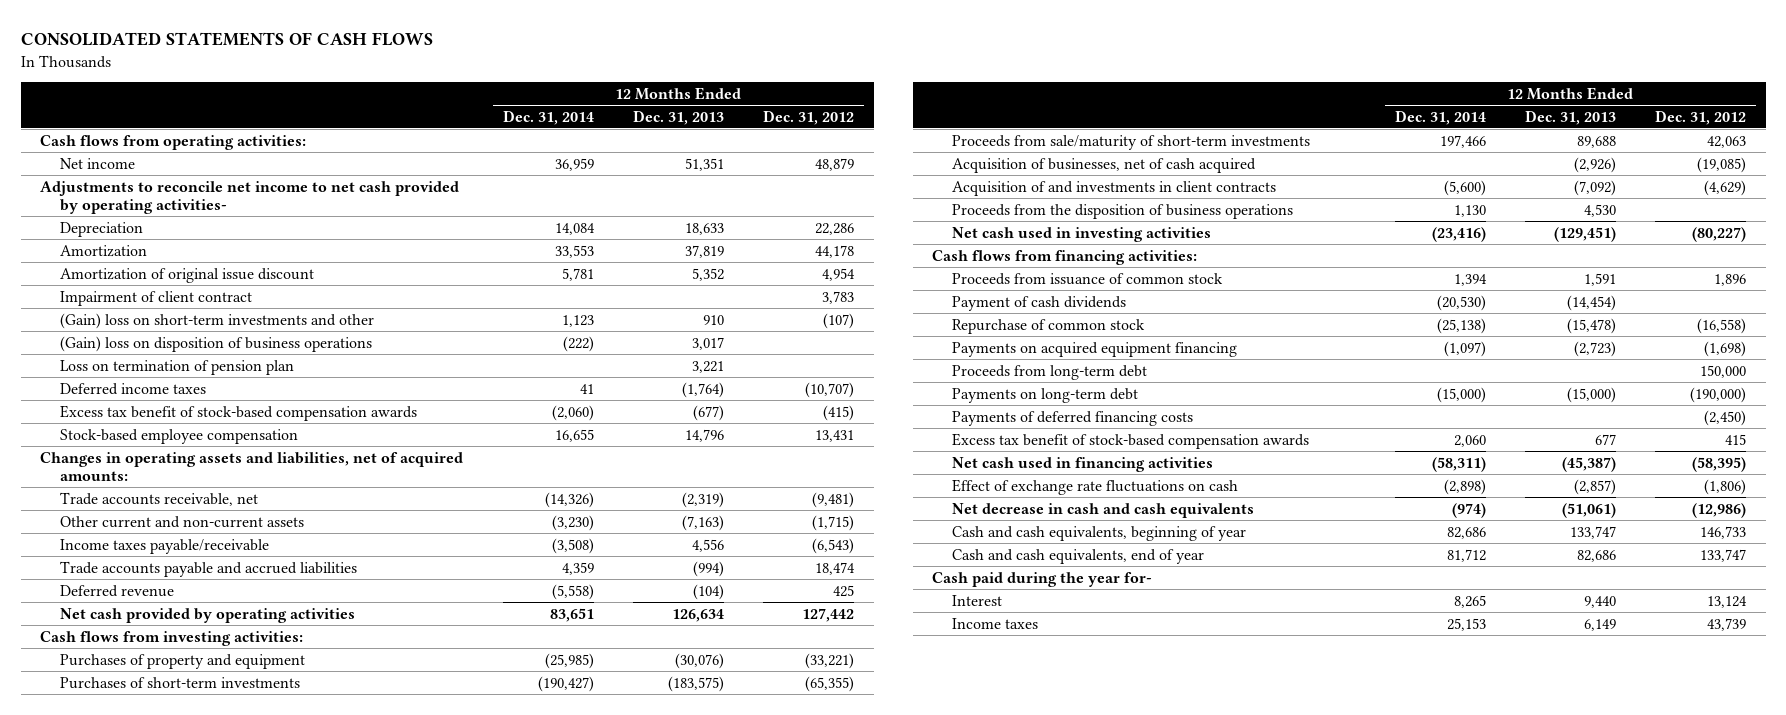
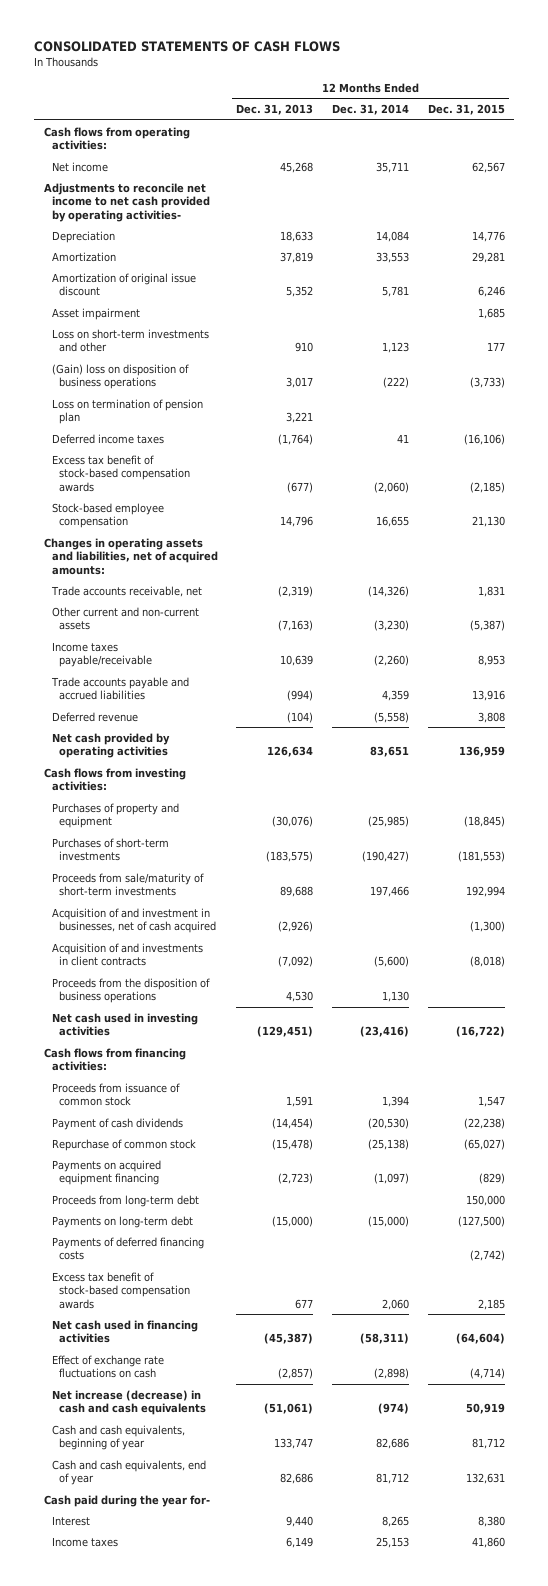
- | 12 Months Ended Dec. 31, 2014 | 12 Months Ended Dec. 31, 2013 | 12 Months Ended Dec. 31, 2012
+ | 12 Months Ended Dec. 31, 2013 | 12 Months Ended Dec. 31, 2014 | 12 Months Ended Dec. 31, 2015
- Net income | 36,959 | 51,351 | 48,879
+ Net income | 45,268 | 35,711 | 62,567
- Impairment of client contract | | | 3,783
- (Gain) loss on short-term investments and other | 1,123 | 910 | (107)
+ Asset impairment | | | 1,685
+ Loss on short-term investments and other | 910 | 1,123 | 177
- Income taxes payable/receivable | (3,508) | 4,556 | (6,543)
+ Income taxes payable/receivable | 10,639 | (2,260) | 8,953
- Acquisition of businesses, net of cash acquired | | (2,926) | (19,085)
+ Acquisition of and investment in businesses, net of cash acquired | (2,926) | | (1,300)
- Net decrease in cash and cash equivalents | (974) | (51,061) | (12,986)
+ Net increase (decrease) in cash and cash equivalents | (51,061) | (974) | 50,919

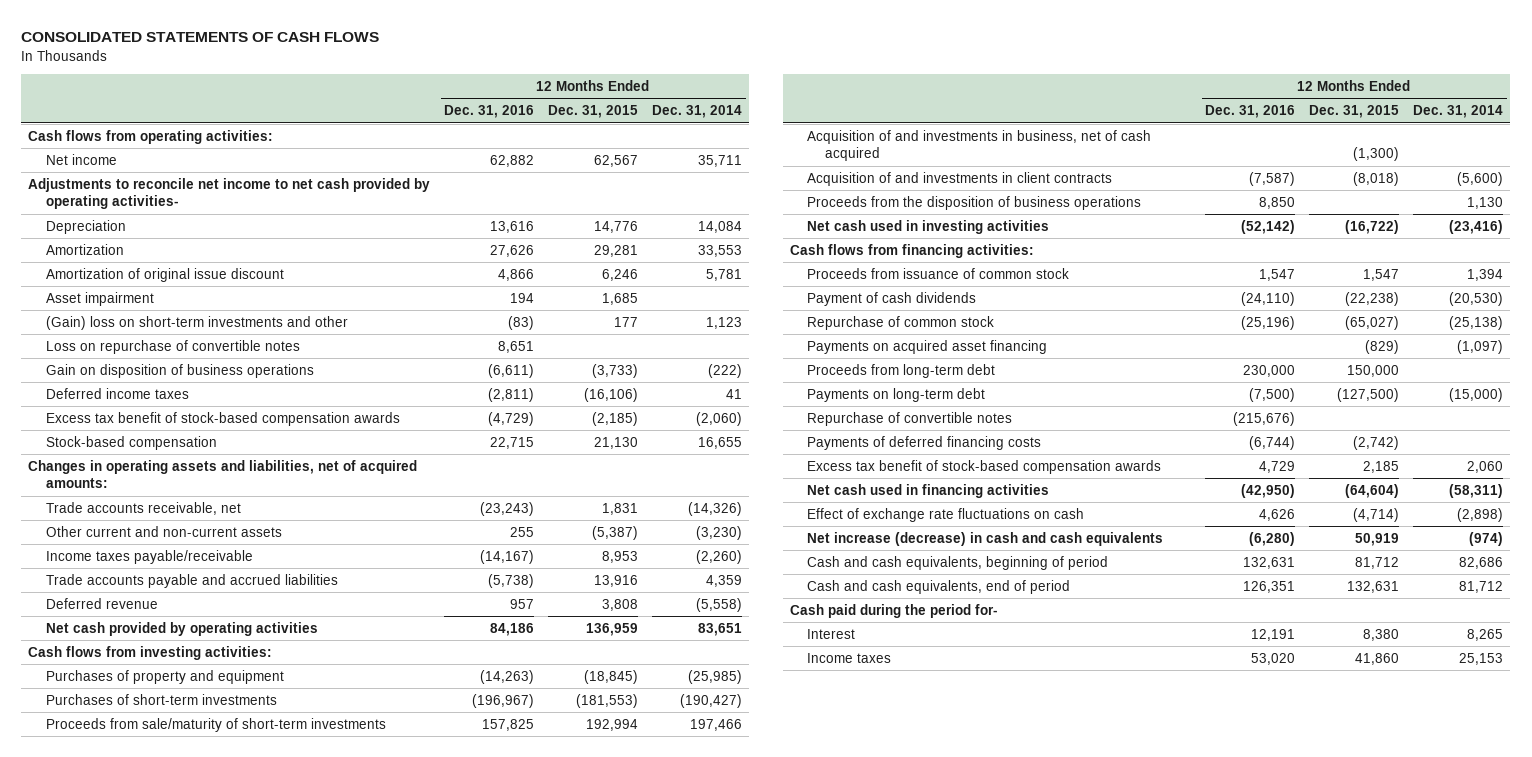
- | 12 Months Ended Dec. 31, 2013 | 12 Months Ended Dec. 31, 2014 | 12 Months Ended Dec. 31, 2015
+ | 12 Months Ended Dec. 31, 2016 | 12 Months Ended Dec. 31, 2015 | 12 Months Ended Dec. 31, 2014
- Loss on short-term investments and other | 910 | 1,123 | 177
- (Gain) loss on disposition of business operations | 3,017 | (222) | (3,733)
- Loss on termination of pension plan | 3,221 | |
+ (Gain) loss on short-term investments and other | (83) | 177 | 1,123
+ Loss on repurchase of convertible notes | 8,651 | |
+ Gain on disposition of business operations | (6,611) | (3,733) | (222)
- Stock-based employee compensation | 14,796 | 16,655 | 21,130
+ Stock-based compensation | 22,715 | 21,130 | 16,655
- Acquisition of and investment in businesses, net of cash acquired | (2,926) | | (1,300)
+ Acquisition of and investments in business, net of cash acquired | | (1,300) |
- Payments on acquired equipment financing | (2,723) | (1,097) | (829)
+ Payments on acquired asset financing | | (829) | (1,097)
+ Repurchase of convertible notes | (215,676) | |
- Cash and cash equivalents, beginning of year | 133,747 | 82,686 | 81,712
- Cash and cash equivalents, end of year | 82,686 | 81,712 | 132,631
- Cash paid during the year for-
+ Cash and cash equivalents, beginning of period | 132,631 | 81,712 | 82,686
+ Cash and cash equivalents, end of period | 126,351 | 132,631 | 81,712
+ Cash paid during the period for-

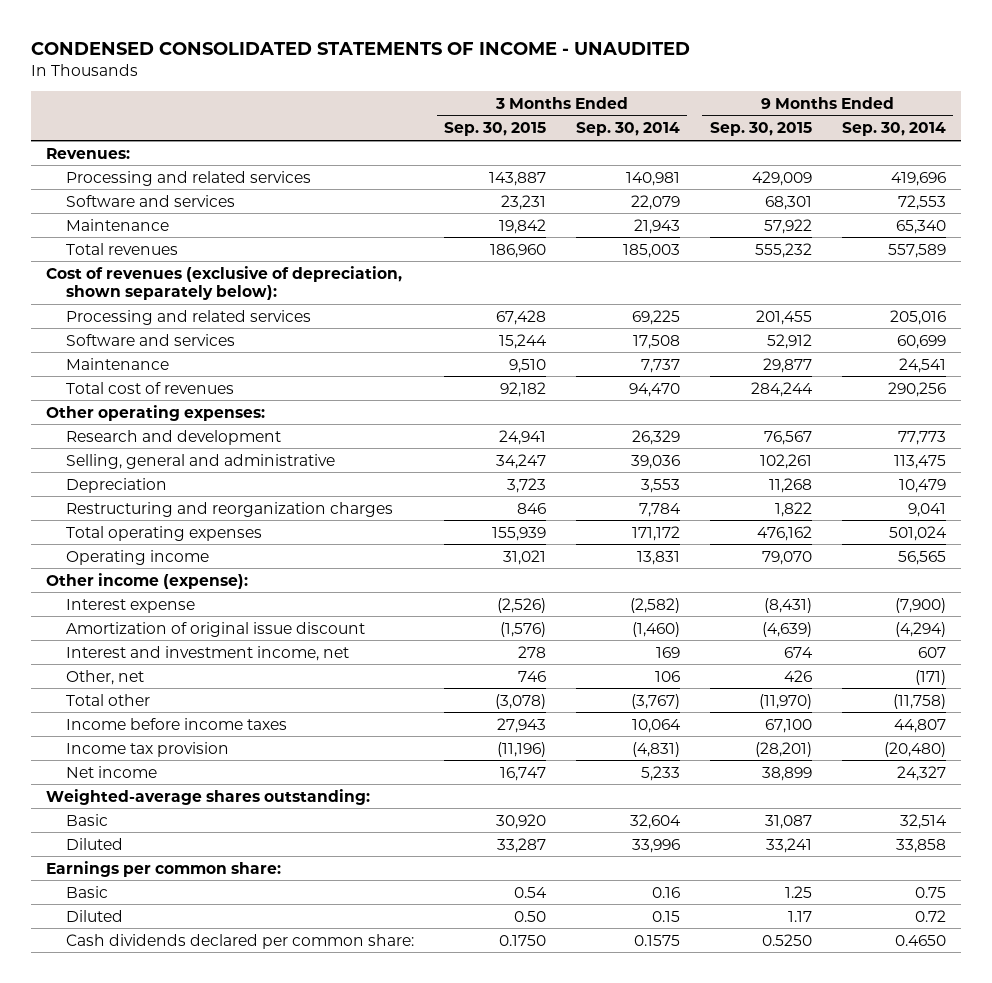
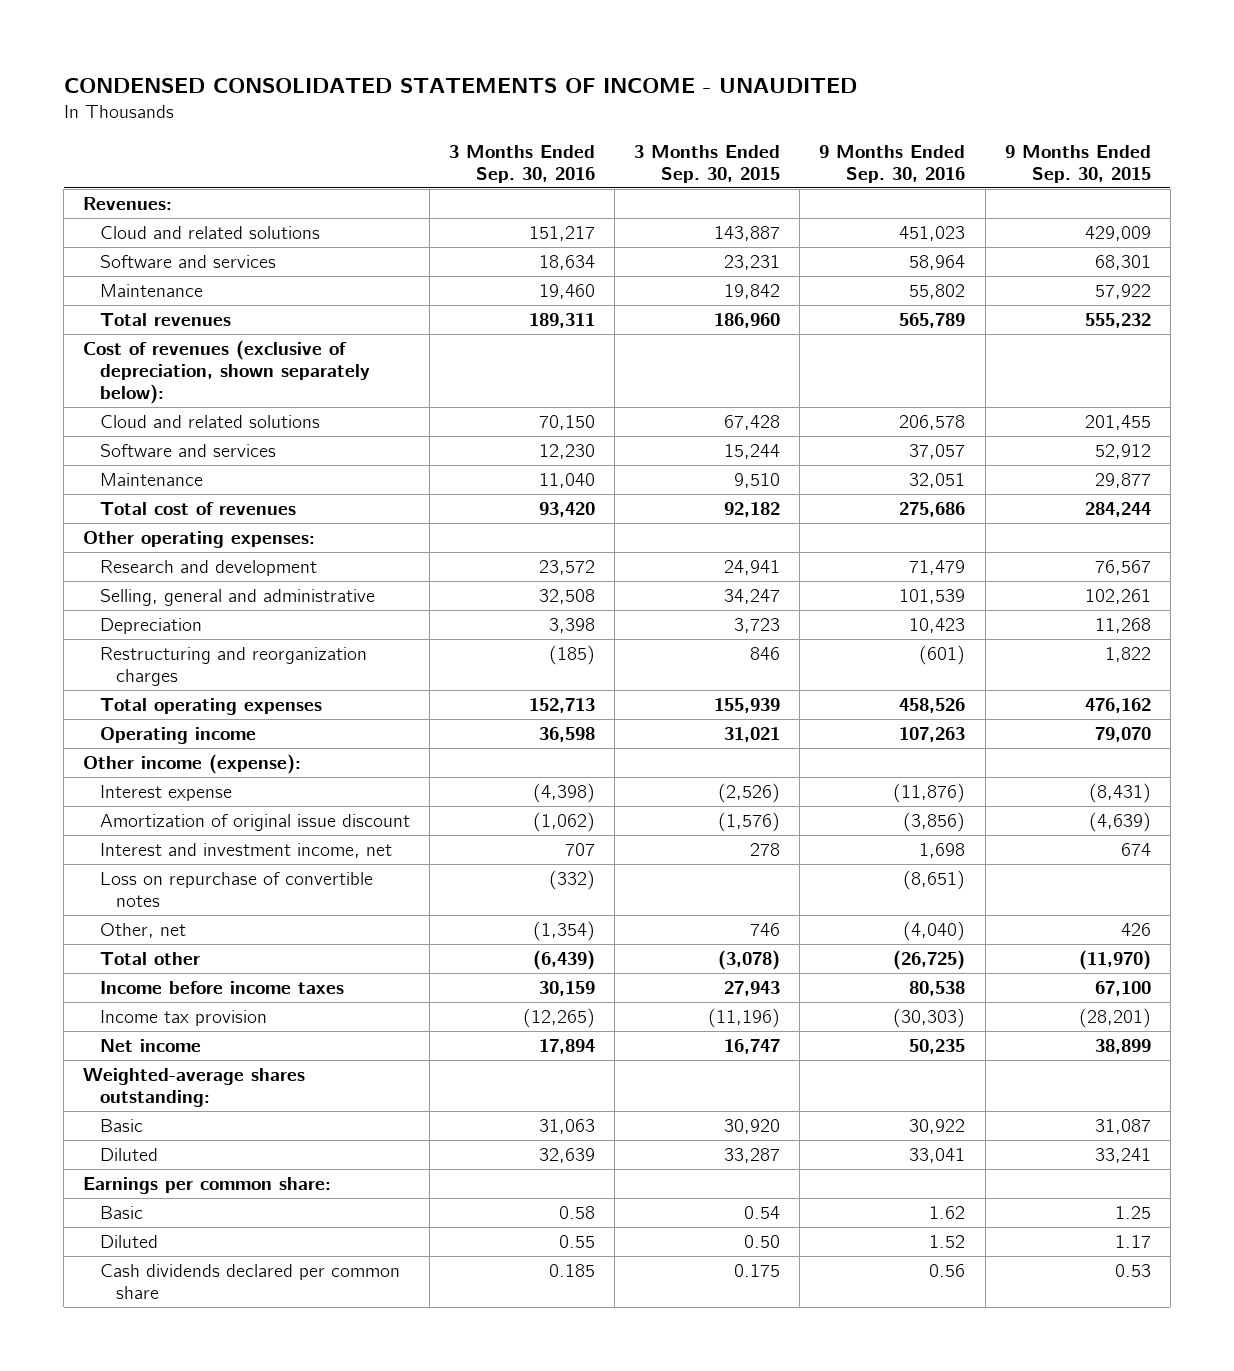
- | 3 Months Ended Sep. 30, 2015 | 3 Months Ended Sep. 30, 2014 | 9 Months Ended Sep. 30, 2015 | 9 Months Ended Sep. 30, 2014
+ | 3 Months Ended Sep. 30, 2016 | 3 Months Ended Sep. 30, 2015 | 9 Months Ended Sep. 30, 2016 | 9 Months Ended Sep. 30, 2015
- Processing and related services | 143,887 | 140,981 | 429,009 | 419,696
+ Cloud and related solutions | 151,217 | 143,887 | 451,023 | 429,009
- Processing and related services | 67,428 | 69,225 | 201,455 | 205,016
+ Cloud and related solutions | 70,150 | 67,428 | 206,578 | 201,455
+ Loss on repurchase of convertible notes | (332) | | (8,651) |
- Cash dividends declared per common share: | 0.1750 | 0.1575 | 0.5250 | 0.4650
+ Cash dividends declared per common share | 0.185 | 0.175 | 0.56 | 0.53

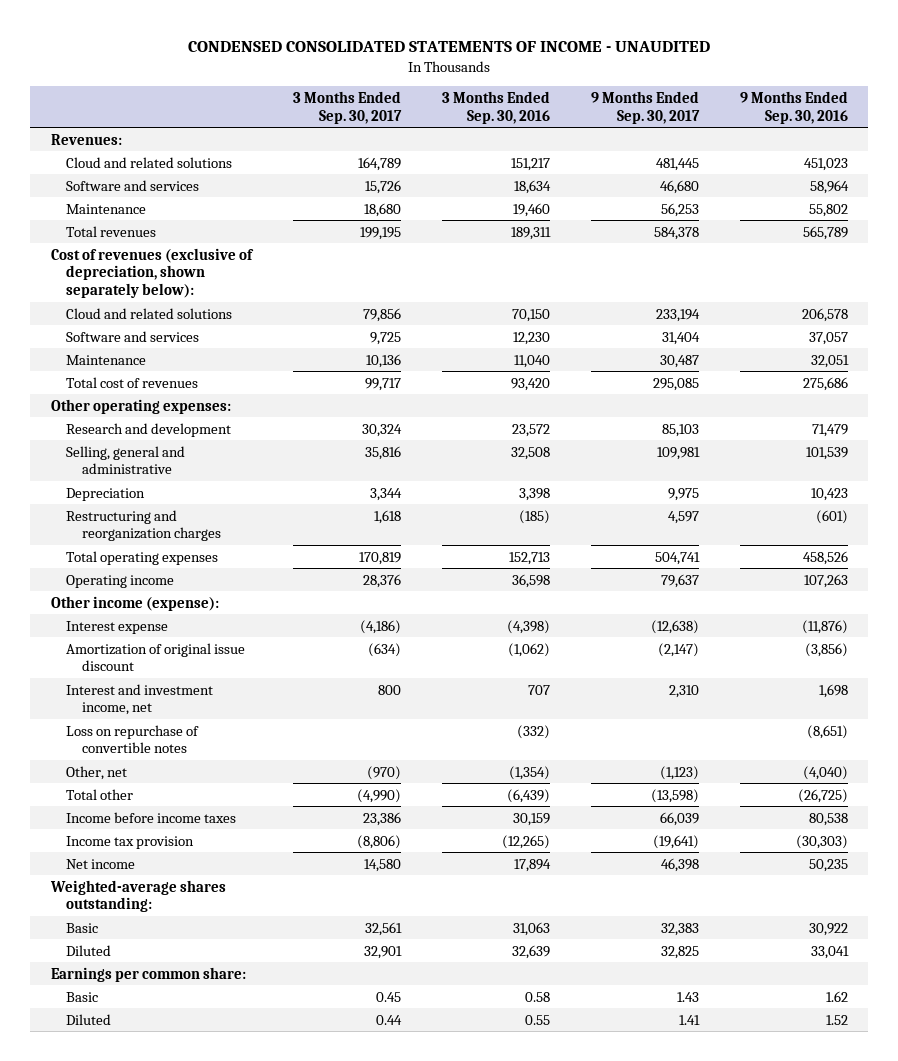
- | 3 Months Ended Sep. 30, 2016 | 3 Months Ended Sep. 30, 2015 | 9 Months Ended Sep. 30, 2016 | 9 Months Ended Sep. 30, 2015
+ | 3 Months Ended Sep. 30, 2017 | 3 Months Ended Sep. 30, 2016 | 9 Months Ended Sep. 30, 2017 | 9 Months Ended Sep. 30, 2016
- Cash dividends declared per common share | 0.185 | 0.175 | 0.56 | 0.53

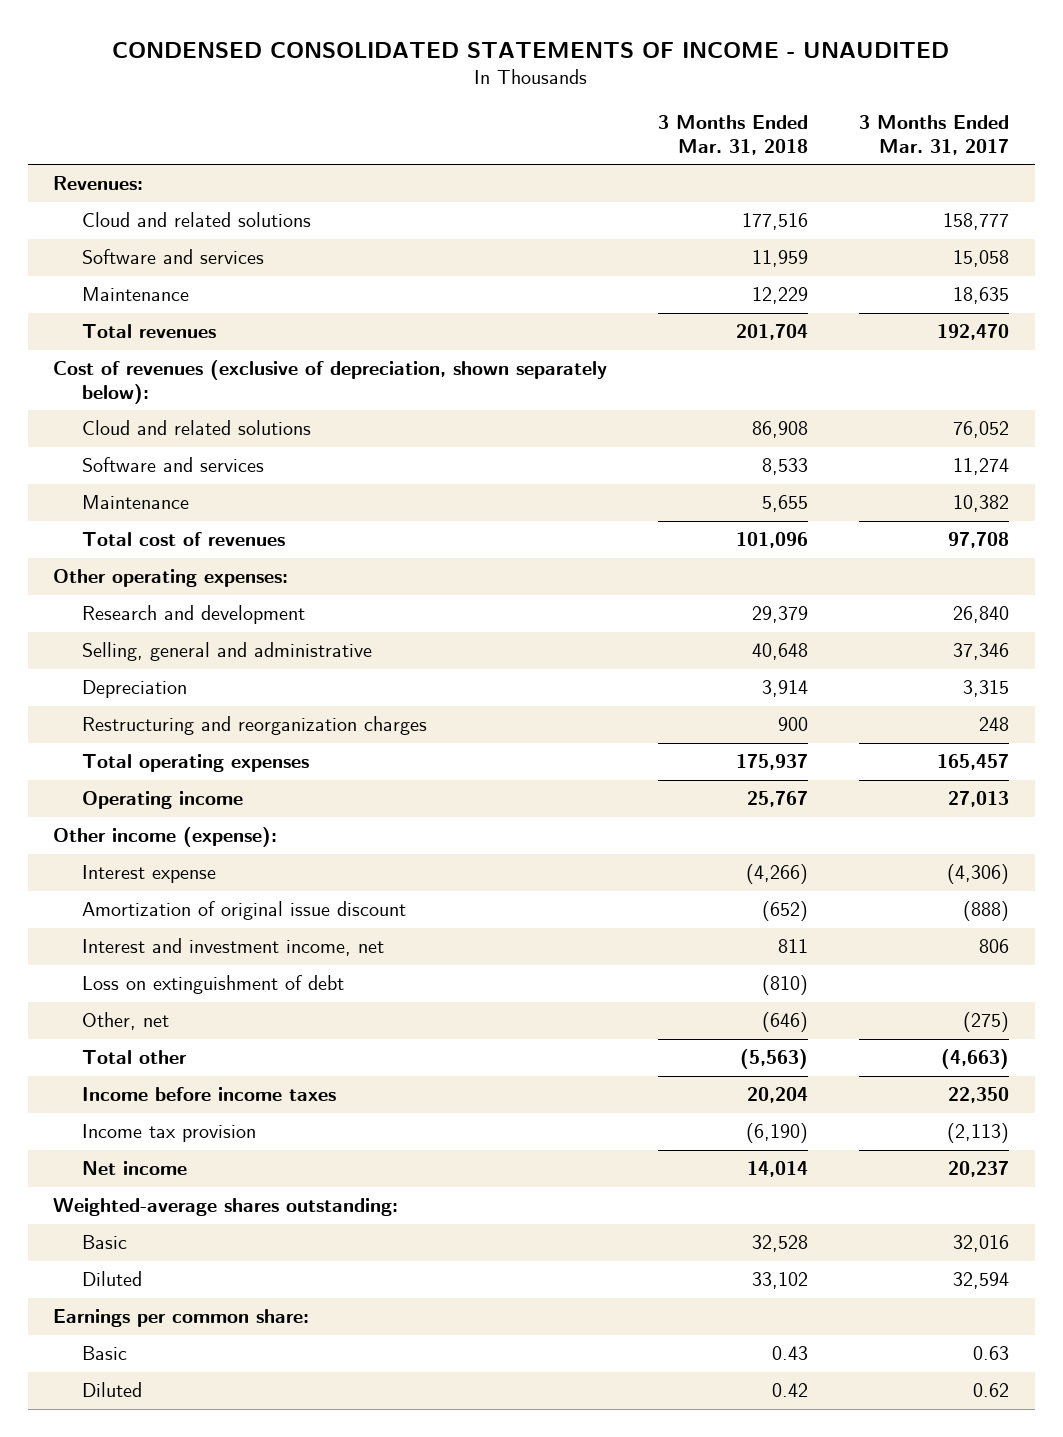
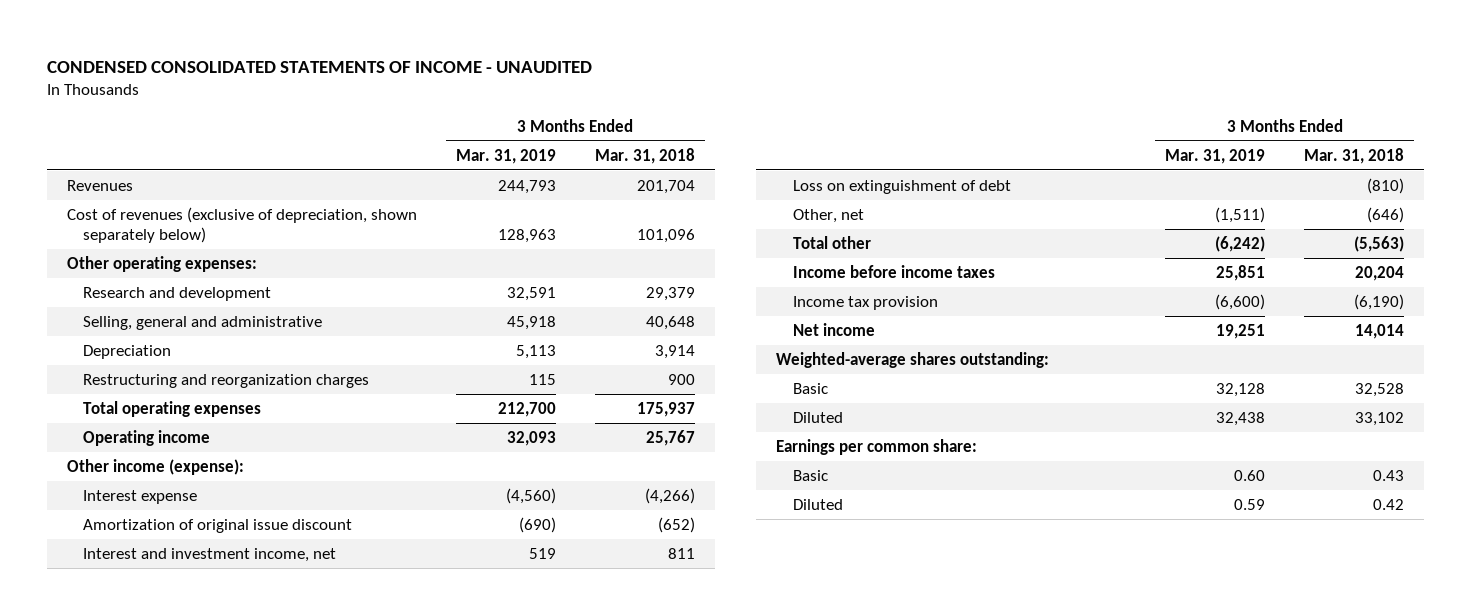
- | 3 Months Ended Mar. 31, 2018 | 3 Months Ended Mar. 31, 2017
+ | 3 Months Ended Mar. 31, 2019 | 3 Months Ended Mar. 31, 2018
- Revenues:
- Cloud and related solutions | 177,516 | 158,777
- Software and services | 11,959 | 15,058
- Maintenance | 12,229 | 18,635
- Total revenues | 201,704 | 192,470
- Cost of revenues (exclusive of depreciation, shown separately below):
- Cloud and related solutions | 86,908 | 76,052
- Software and services | 8,533 | 11,274
- Maintenance | 5,655 | 10,382
- Total cost of revenues | 101,096 | 97,708
+ Revenues | 244,793 | 201,704
+ Cost of revenues (exclusive of depreciation, shown separately below) | 128,963 | 101,096

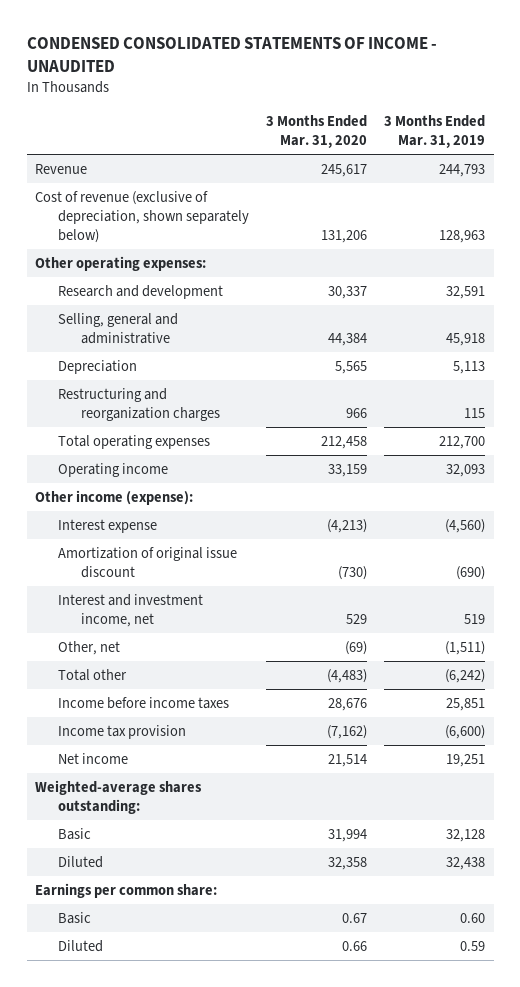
- | 3 Months Ended Mar. 31, 2019 | 3 Months Ended Mar. 31, 2018
+ | 3 Months Ended Mar. 31, 2020 | 3 Months Ended Mar. 31, 2019
- Revenues | 244,793 | 201,704
- Cost of revenues (exclusive of depreciation, shown separately below) | 128,963 | 101,096
+ Revenue | 245,617 | 244,793
+ Cost of revenue (exclusive of depreciation, shown separately below) | 131,206 | 128,963
- Loss on extinguishment of debt | | (810)

